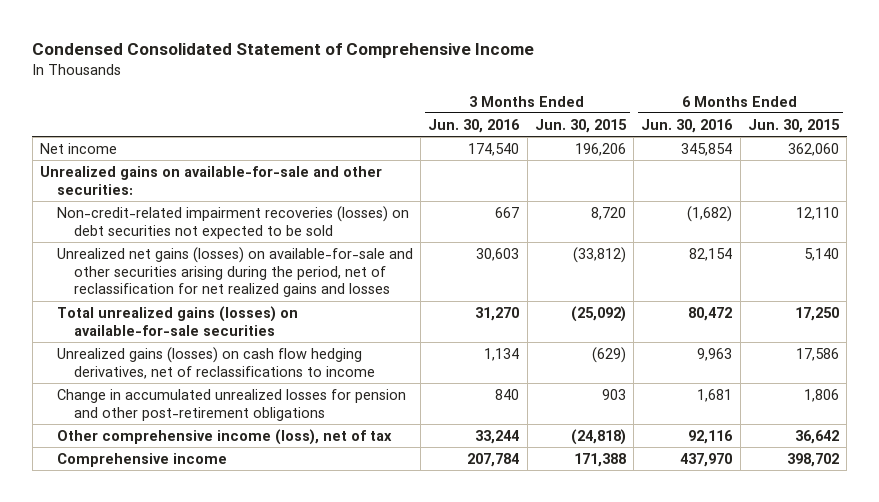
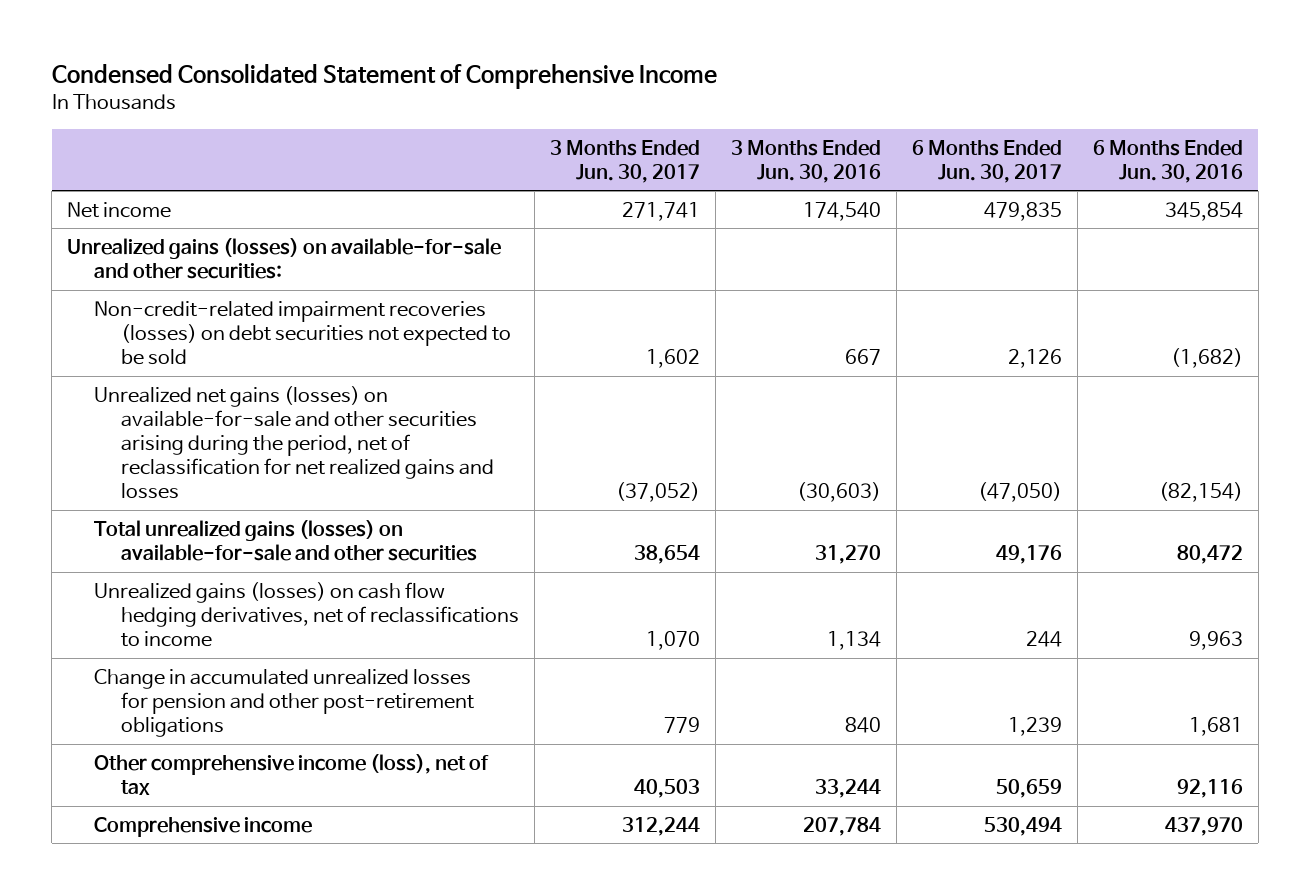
- | 3 Months Ended Jun. 30, 2016 | 3 Months Ended Jun. 30, 2015 | 6 Months Ended Jun. 30, 2016 | 6 Months Ended Jun. 30, 2015
+ | 3 Months Ended Jun. 30, 2017 | 3 Months Ended Jun. 30, 2016 | 6 Months Ended Jun. 30, 2017 | 6 Months Ended Jun. 30, 2016
- Unrealized gains on available-for-sale and other securities:
+ Unrealized gains (losses) on available-for-sale and other securities:
- Unrealized net gains (losses) on available-for-sale and other securities arising during the period, net of reclassification for net realized gains and losses | 30,603 | (33,812) | 82,154 | 5,140
- Total unrealized gains (losses) on available-for-sale securities | 31,270 | (25,092) | 80,472 | 17,250
+ Unrealized net gains (losses) on available-for-sale and other securities arising during the period, net of reclassification for net realized gains and losses | (37,052) | (30,603) | (47,050) | (82,154)
+ Total unrealized gains (losses) on available-for-sale and other securities | 38,654 | 31,270 | 49,176 | 80,472

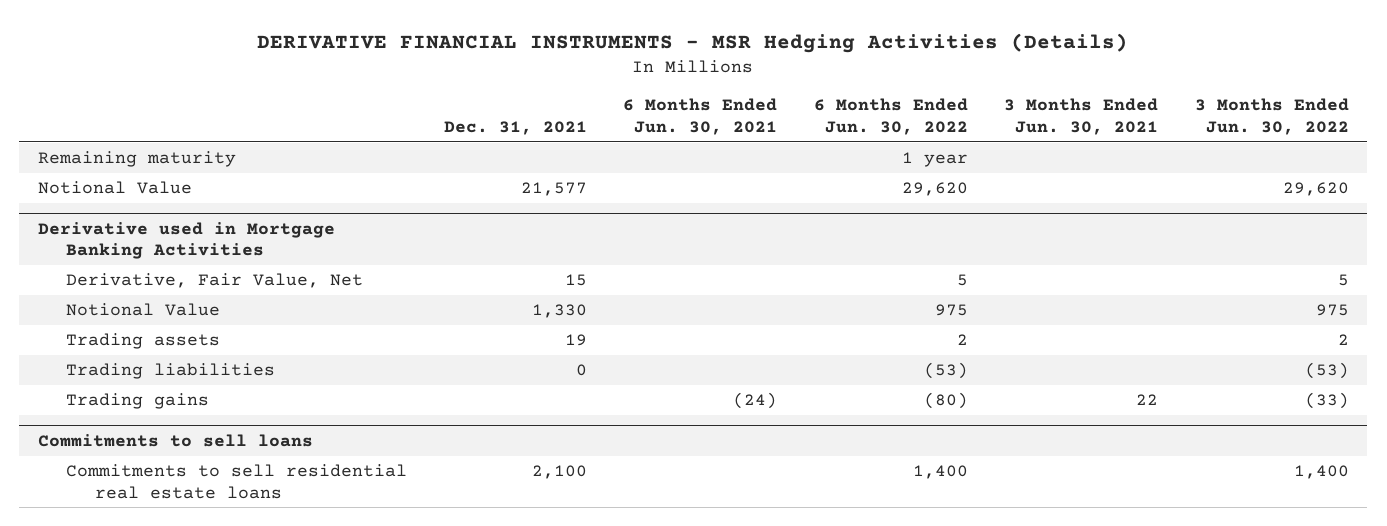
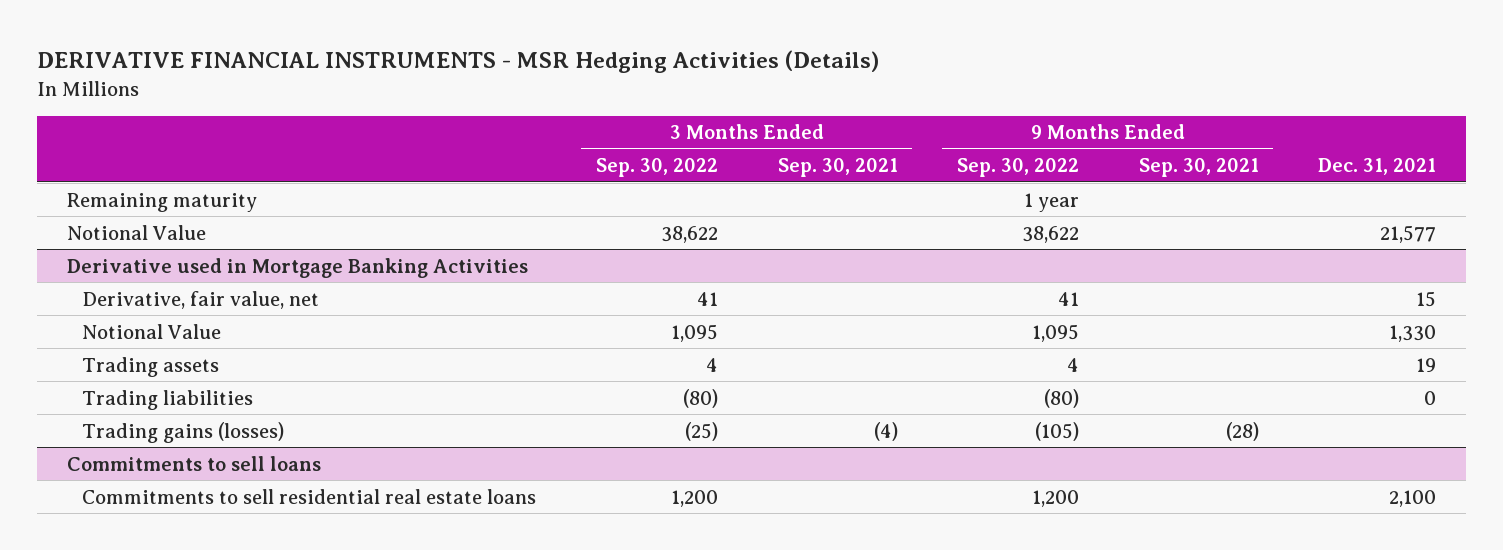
- | Dec. 31, 2021 | 6 Months Ended Jun. 30, 2021 | 6 Months Ended Jun. 30, 2022 | 3 Months Ended Jun. 30, 2021 | 3 Months Ended Jun. 30, 2022
+ | 3 Months Ended Sep. 30, 2022 | 3 Months Ended Sep. 30, 2021 | 9 Months Ended Sep. 30, 2022 | 9 Months Ended Sep. 30, 2021 | Dec. 31, 2021
@ Derivative used in Mortgage Banking Activities
- Derivative, Fair Value, Net | 15 | | 5 | | 5
+ Derivative, fair value, net | 41 | | 41 | | 15
- Trading gains | | (24) | (80) | 22 | (33)
+ Trading gains (losses) | (25) | (4) | (105) | (28) |

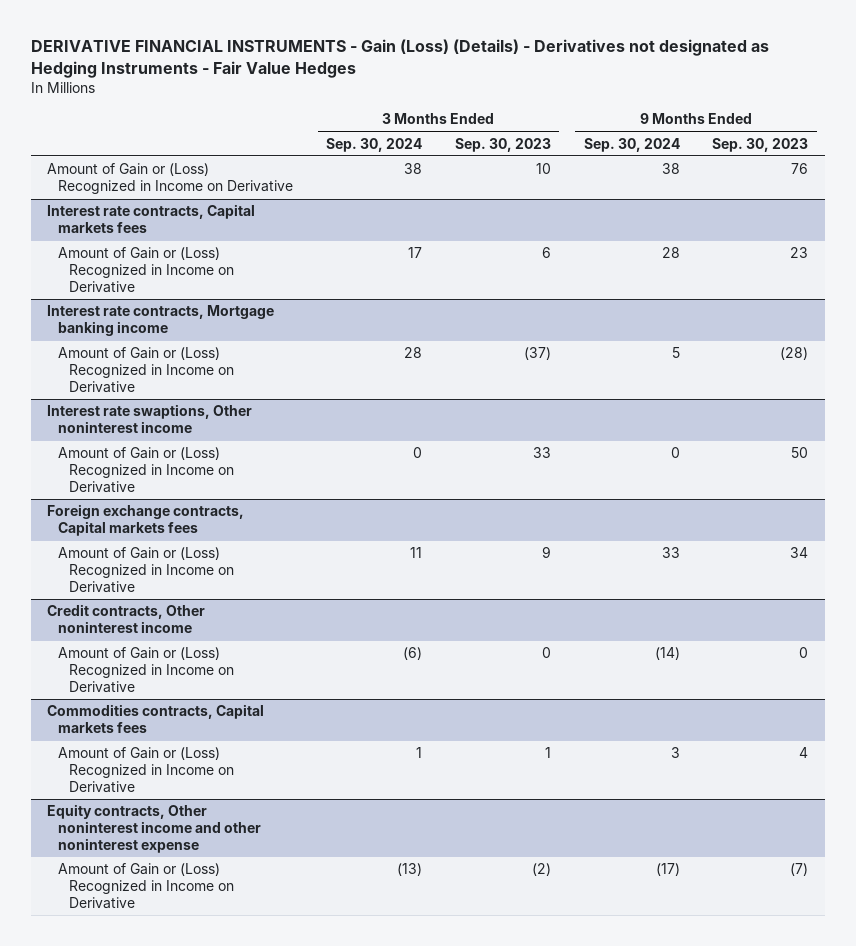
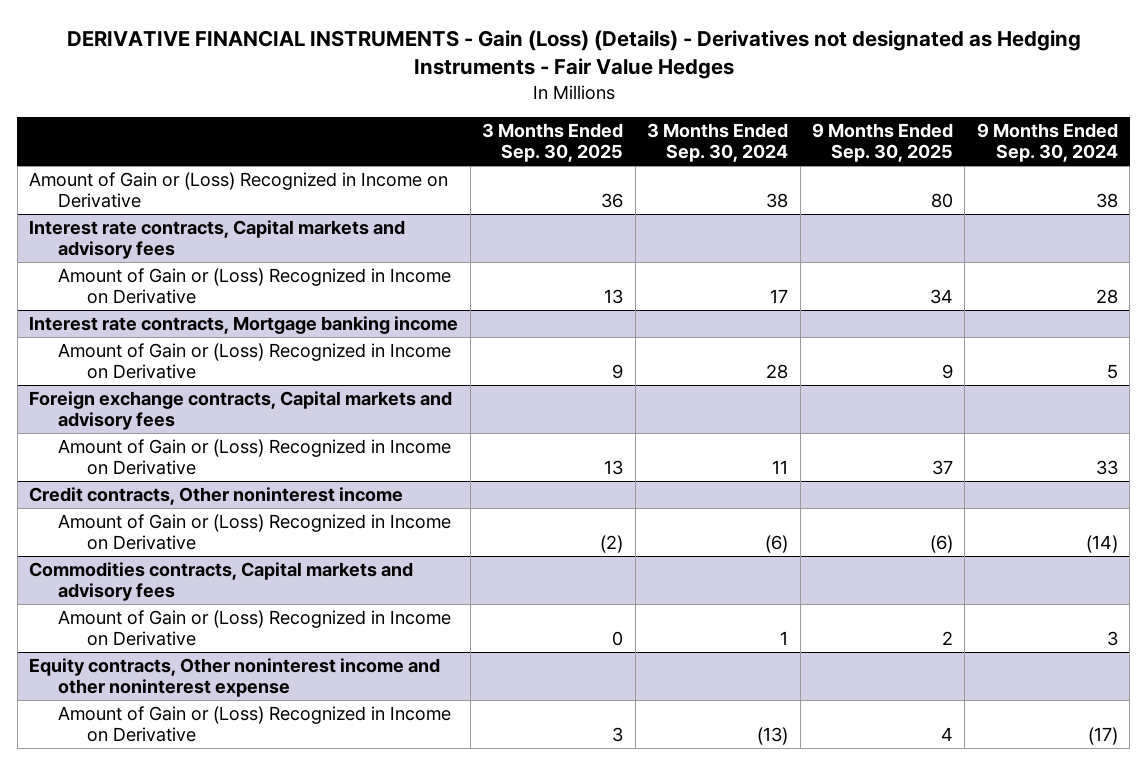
- | 3 Months Ended Sep. 30, 2024 | 3 Months Ended Sep. 30, 2023 | 9 Months Ended Sep. 30, 2024 | 9 Months Ended Sep. 30, 2023
+ | 3 Months Ended Sep. 30, 2025 | 3 Months Ended Sep. 30, 2024 | 9 Months Ended Sep. 30, 2025 | 9 Months Ended Sep. 30, 2024
- Interest rate contracts, Capital markets fees
+ Interest rate contracts, Capital markets and advisory fees
- Interest rate swaptions, Other noninterest income
- Amount of Gain or (Loss) Recognized in Income on Derivative | 0 | 33 | 0 | 50
- Foreign exchange contracts, Capital markets fees
+ Foreign exchange contracts, Capital markets and advisory fees
- Commodities contracts, Capital markets fees
+ Commodities contracts, Capital markets and advisory fees

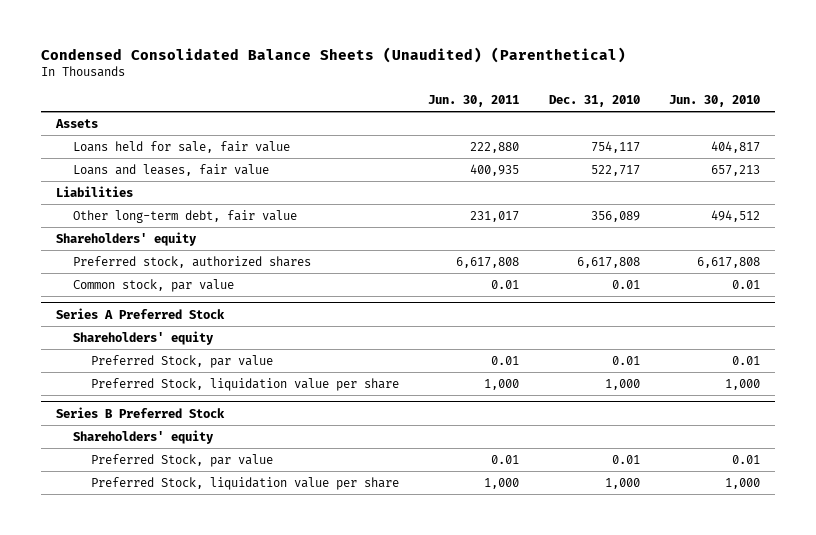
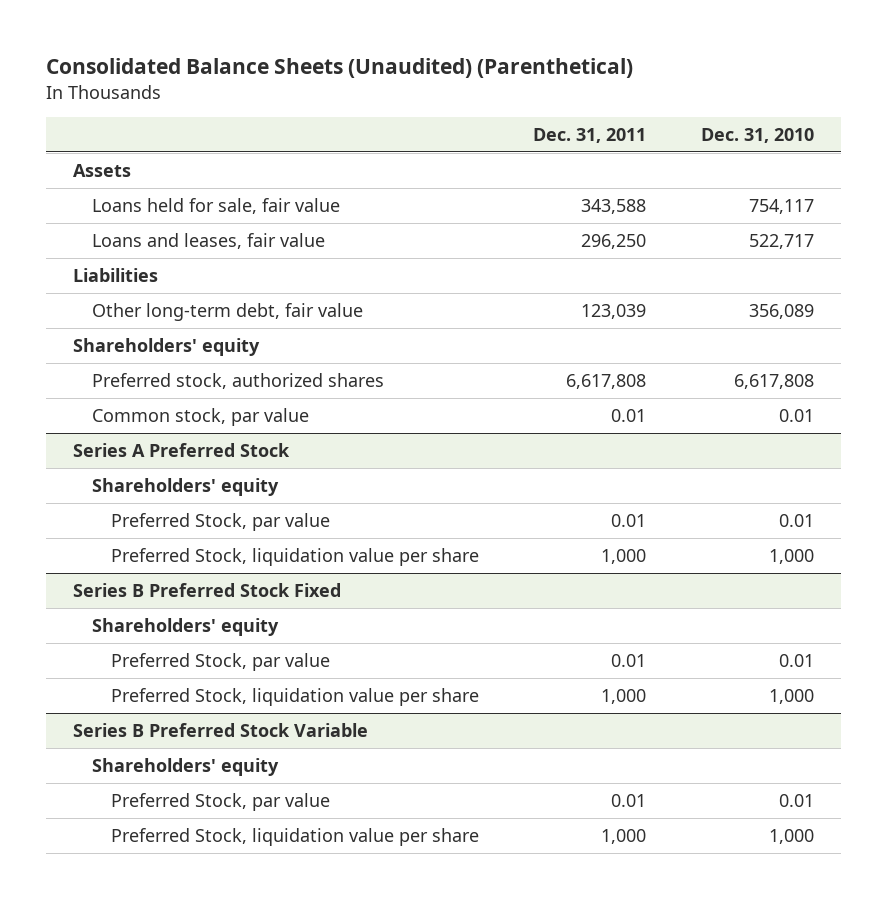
- Condensed Consolidated Balance Sheets (Unaudited) (Parenthetical)
+ Consolidated Balance Sheets (Unaudited) (Parenthetical)
- | Jun. 30, 2011 | Dec. 31, 2010 | Jun. 30, 2010
+ | Dec. 31, 2011 | Dec. 31, 2010
- Series B Preferred Stock
+ Series B Preferred Stock Fixed
+ Series B Preferred Stock Variable
+ Shareholders' equity
+ Preferred Stock, par value | 0.01 | 0.01
+ Preferred Stock, liquidation value per share | 1,000 | 1,000

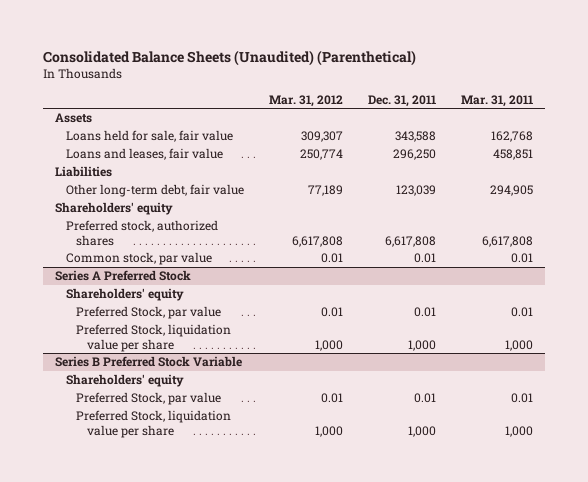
- | Dec. 31, 2011 | Dec. 31, 2010
+ | Mar. 31, 2012 | Dec. 31, 2011 | Mar. 31, 2011
- Series B Preferred Stock Fixed
- Shareholders' equity
- Preferred Stock, par value | 0.01 | 0.01
- Preferred Stock, liquidation value per share | 1,000 | 1,000

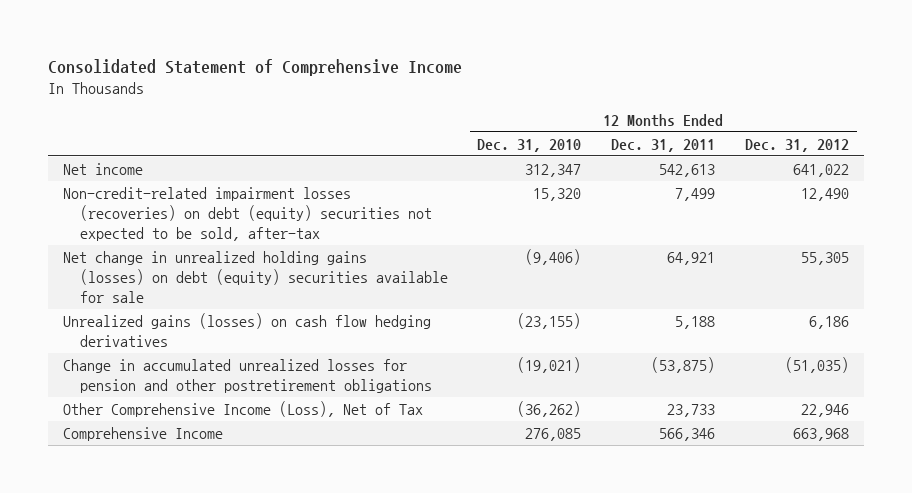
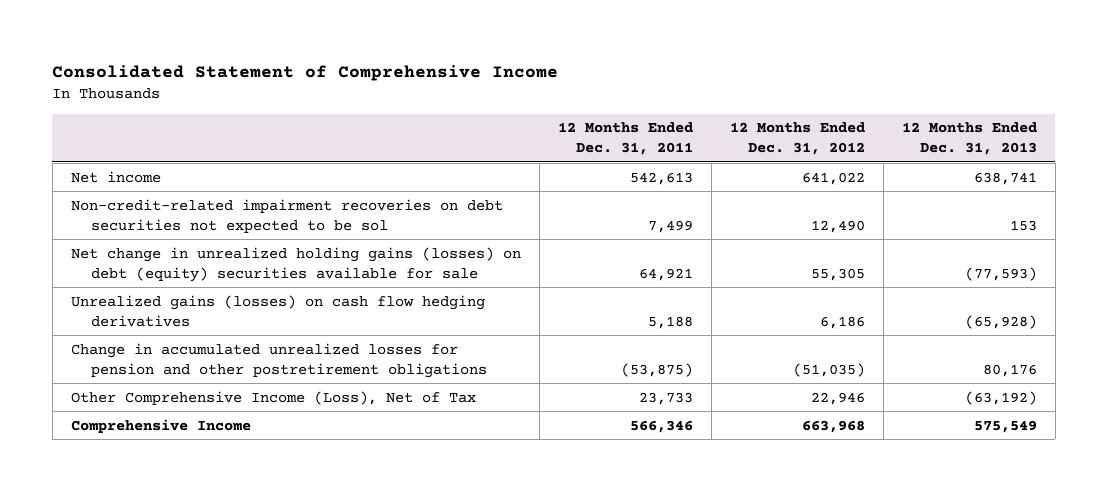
- | 12 Months Ended Dec. 31, 2010 | 12 Months Ended Dec. 31, 2011 | 12 Months Ended Dec. 31, 2012
+ | 12 Months Ended Dec. 31, 2011 | 12 Months Ended Dec. 31, 2012 | 12 Months Ended Dec. 31, 2013
- Non-credit-related impairment losses (recoveries) on debt (equity) securities not expected to be sold, after-tax | 15,320 | 7,499 | 12,490
+ Non-credit-related impairment recoveries on debt securities not expected to be sol | 7,499 | 12,490 | 153

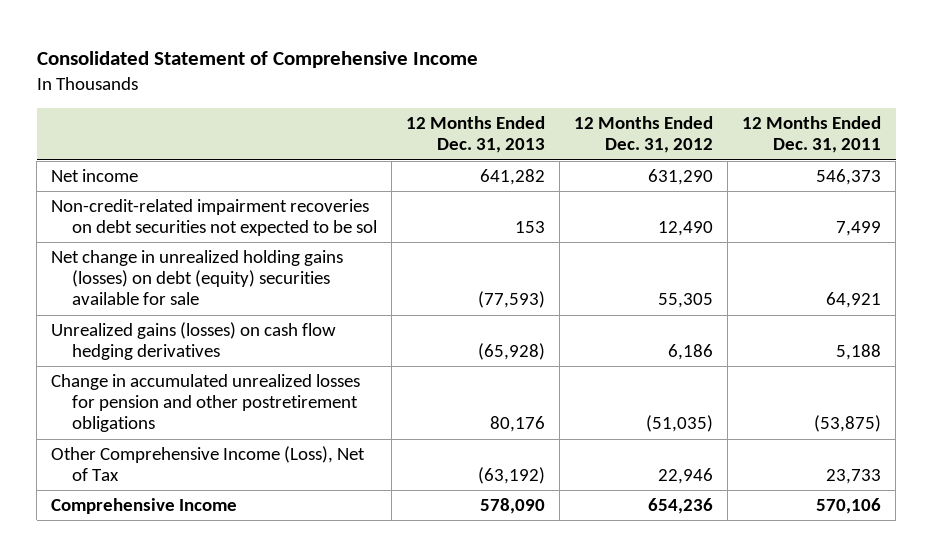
- | 12 Months Ended Dec. 31, 2011 | 12 Months Ended Dec. 31, 2012 | 12 Months Ended Dec. 31, 2013
+ | 12 Months Ended Dec. 31, 2013 | 12 Months Ended Dec. 31, 2012 | 12 Months Ended Dec. 31, 2011
- Net income | 542,613 | 641,022 | 638,741
+ Net income | 641,282 | 631,290 | 546,373
- Comprehensive Income | 566,346 | 663,968 | 575,549
+ Comprehensive Income | 578,090 | 654,236 | 570,106

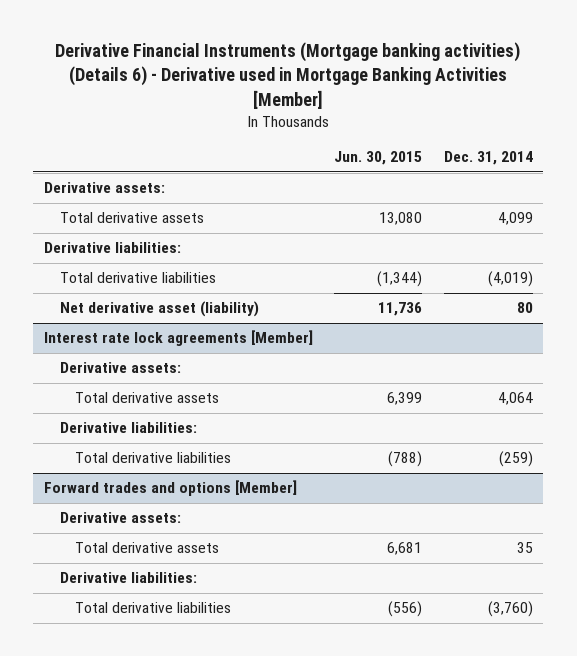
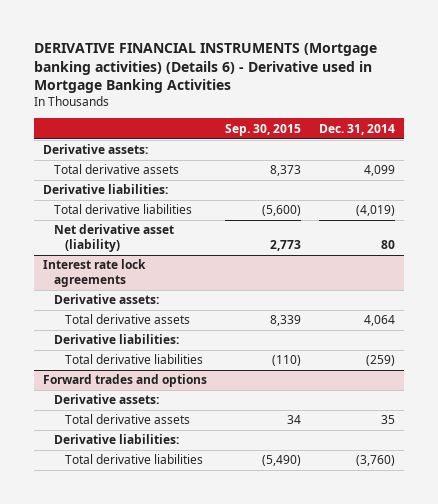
- Derivative Financial Instruments (Mortgage banking activities) (Details 6) - Derivative used in Mortgage Banking Activities [Member]
+ DERIVATIVE FINANCIAL INSTRUMENTS (Mortgage banking activities) (Details 6) - Derivative used in Mortgage Banking Activities
- | Jun. 30, 2015 | Dec. 31, 2014
+ | Sep. 30, 2015 | Dec. 31, 2014
- Interest rate lock agreements [Member]
+ Interest rate lock agreements
- Forward trades and options [Member]
+ Forward trades and options

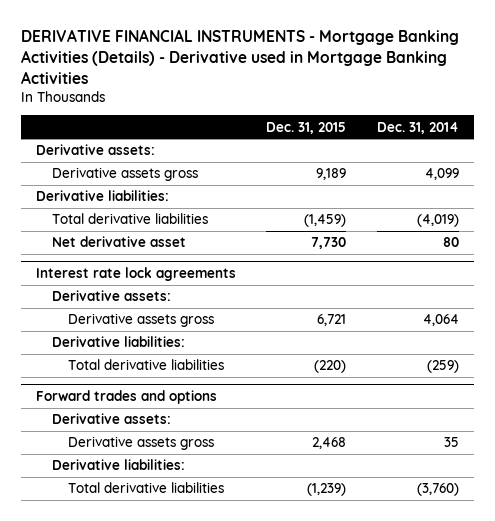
- DERIVATIVE FINANCIAL INSTRUMENTS (Mortgage banking activities) (Details 6) - Derivative used in Mortgage Banking Activities
+ DERIVATIVE FINANCIAL INSTRUMENTS - Mortgage Banking Activities (Details) - Derivative used in Mortgage Banking Activities
- | Sep. 30, 2015 | Dec. 31, 2014
+ | Dec. 31, 2015 | Dec. 31, 2014
- Total derivative assets | 8,373 | 4,099
+ Derivative assets gross | 9,189 | 4,099
- Net derivative asset (liability) | 2,773 | 80
+ Net derivative asset | 7,730 | 80
@ Interest rate lock agreements
- Total derivative assets | 8,339 | 4,064
+ Derivative assets gross | 6,721 | 4,064
@ Forward trades and options
- Total derivative assets | 34 | 35
+ Derivative assets gross | 2,468 | 35

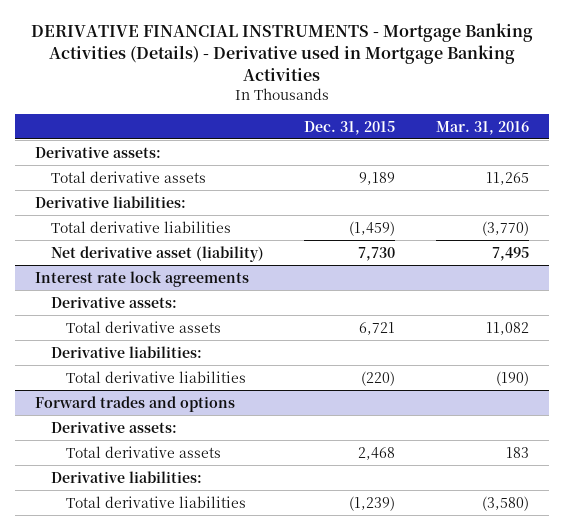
- | Dec. 31, 2015 | Dec. 31, 2014
+ | Dec. 31, 2015 | Mar. 31, 2016
- Derivative assets gross | 9,189 | 4,099
+ Total derivative assets | 9,189 | 11,265
- Net derivative asset | 7,730 | 80
+ Net derivative asset (liability) | 7,730 | 7,495
@ Interest rate lock agreements
- Derivative assets gross | 6,721 | 4,064
+ Total derivative assets | 6,721 | 11,082
@ Forward trades and options
- Derivative assets gross | 2,468 | 35
+ Total derivative assets | 2,468 | 183

